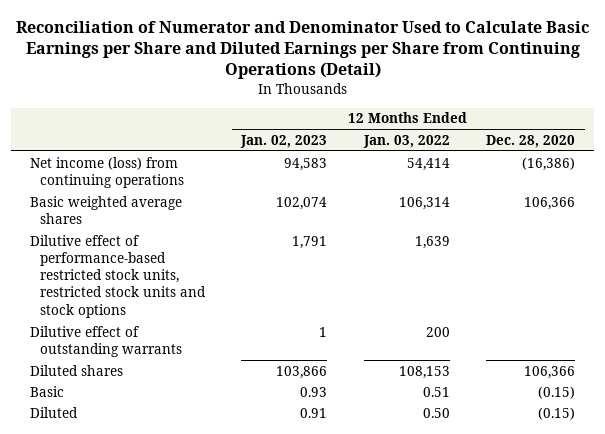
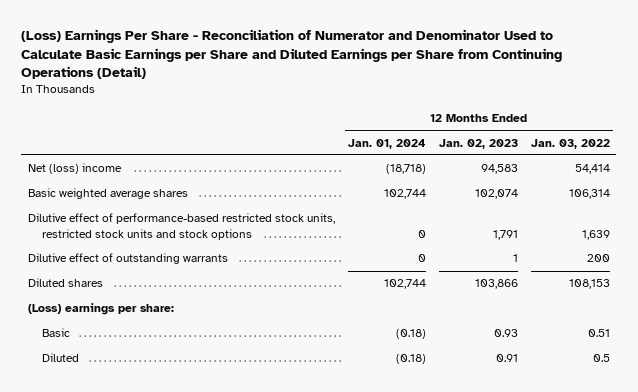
- Reconciliation of Numerator and Denominator Used to Calculate Basic Earnings per Share and Diluted Earnings per Share from Continuing Operations (Detail)
+ (Loss) Earnings Per Share - Reconciliation of Numerator and Denominator Used to Calculate Basic Earnings per Share and Diluted Earnings per Share from Continuing Operations (Detail)
- | 12 Months Ended Jan. 02, 2023 | 12 Months Ended Jan. 03, 2022 | 12 Months Ended Dec. 28, 2020
+ | 12 Months Ended Jan. 01, 2024 | 12 Months Ended Jan. 02, 2023 | 12 Months Ended Jan. 03, 2022
- Net income (loss) from continuing operations | 94,583 | 54,414 | (16,386)
+ Net (loss) income | (18,718) | 94,583 | 54,414
+ (Loss) earnings per share:
- Diluted | 0.91 | 0.50 | (0.15)
+ Diluted | (0.18) | 0.91 | 0.5

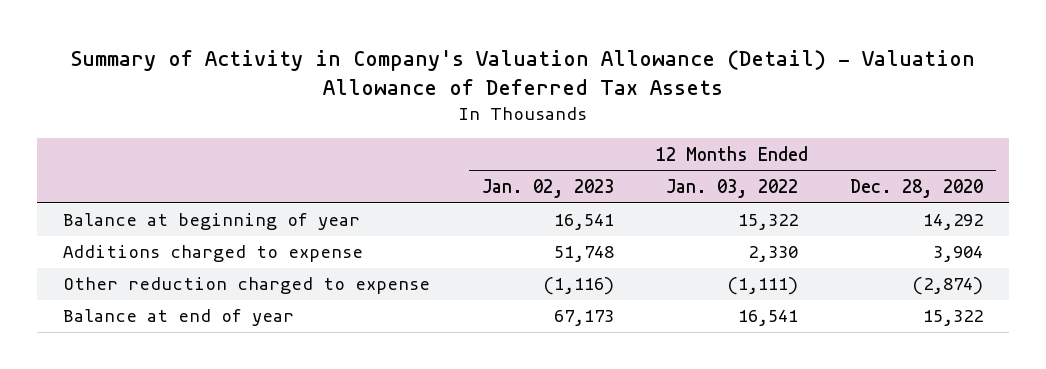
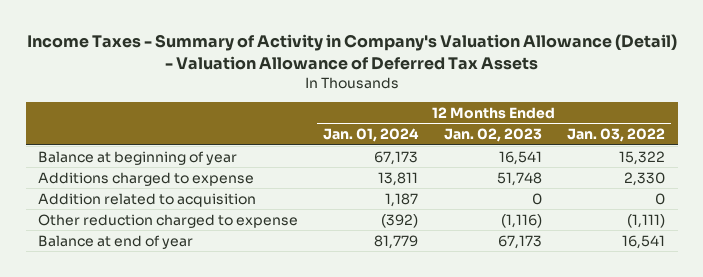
- Summary of Activity in Company's Valuation Allowance (Detail) - Valuation Allowance of Deferred Tax Assets
+ Income Taxes - Summary of Activity in Company's Valuation Allowance (Detail) - Valuation Allowance of Deferred Tax Assets
- | 12 Months Ended Jan. 02, 2023 | 12 Months Ended Jan. 03, 2022 | 12 Months Ended Dec. 28, 2020
+ | 12 Months Ended Jan. 01, 2024 | 12 Months Ended Jan. 02, 2023 | 12 Months Ended Jan. 03, 2022
+ Addition related to acquisition | 1,187 | 0 | 0

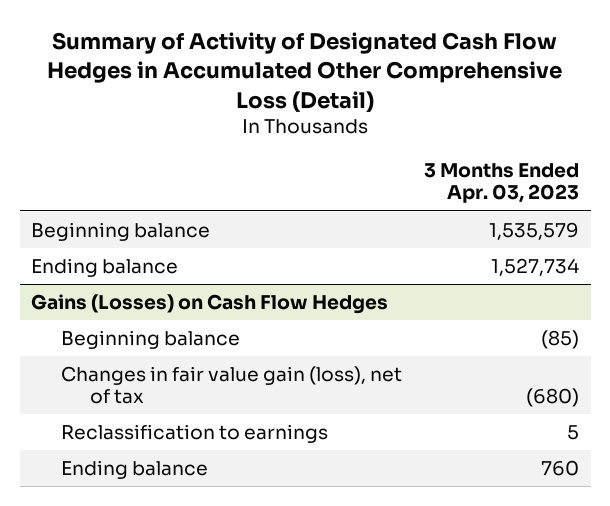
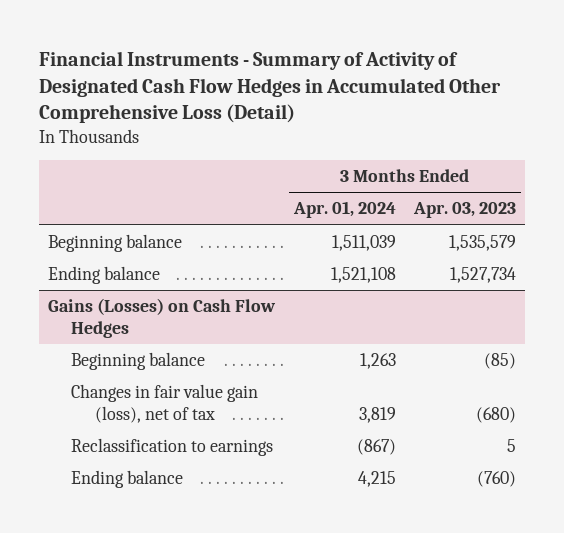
- Summary of Activity of Designated Cash Flow Hedges in Accumulated Other Comprehensive Loss (Detail)
+ Financial Instruments - Summary of Activity of Designated Cash Flow Hedges in Accumulated Other Comprehensive Loss (Detail)
- | 3 Months Ended Apr. 03, 2023
+ | 3 Months Ended Apr. 01, 2024 | 3 Months Ended Apr. 03, 2023
@ Gains (Losses) on Cash Flow Hedges
- Ending balance | 760
+ Ending balance | 4,215 | (760)

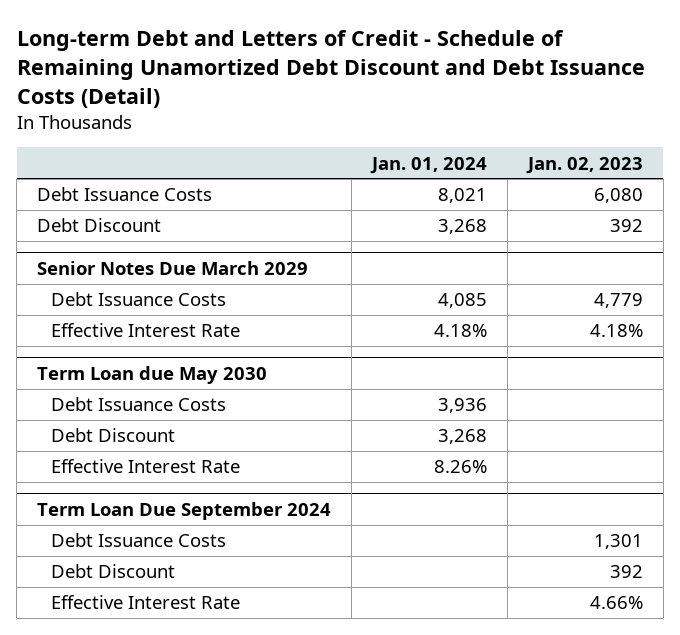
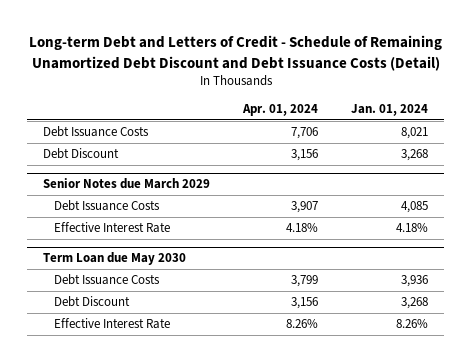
- | Jan. 01, 2024 | Jan. 02, 2023
+ | Apr. 01, 2024 | Jan. 01, 2024
- Senior Notes Due March 2029
+ Senior Notes due March 2029
- Term Loan Due September 2024
- Debt Issuance Costs | | 1,301
- Debt Discount | | 392
- Effective Interest Rate | | 4.66%

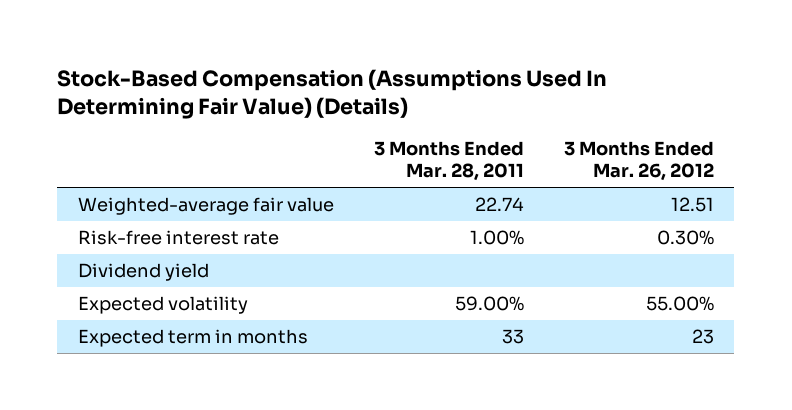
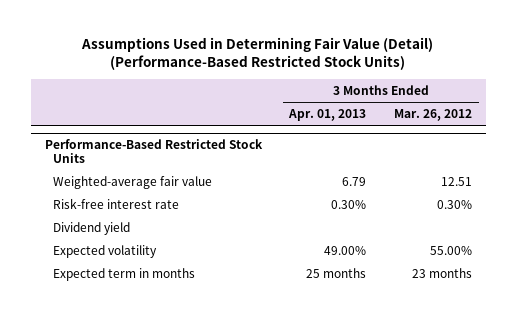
- Stock-Based Compensation (Assumptions Used In Determining Fair Value) (Details)
+ Assumptions Used in Determining Fair Value (Detail) (Performance-Based Restricted Stock Units)
- | 3 Months Ended Mar. 28, 2011 | 3 Months Ended Mar. 26, 2012
+ | 3 Months Ended Apr. 01, 2013 | 3 Months Ended Mar. 26, 2012
+ Performance-Based Restricted Stock Units
- Expected term in months | 33 | 23
+ Expected term in months | 25 months | 23 months

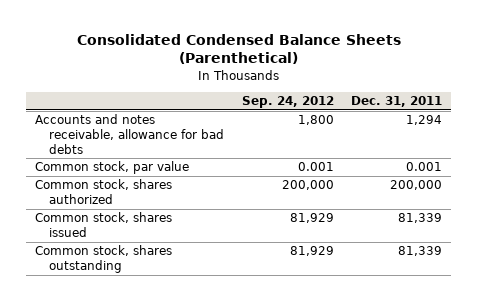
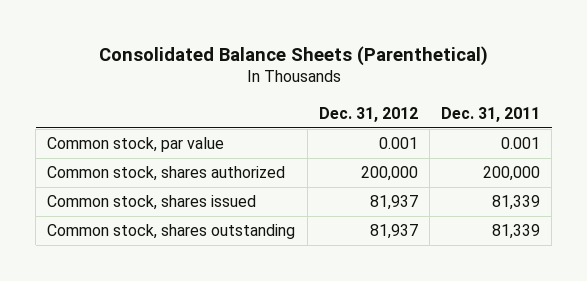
- Consolidated Condensed Balance Sheets (Parenthetical)
+ Consolidated Balance Sheets (Parenthetical)
- | Sep. 24, 2012 | Dec. 31, 2011
+ | Dec. 31, 2012 | Dec. 31, 2011
- Accounts and notes receivable, allowance for bad debts | 1,800 | 1,294

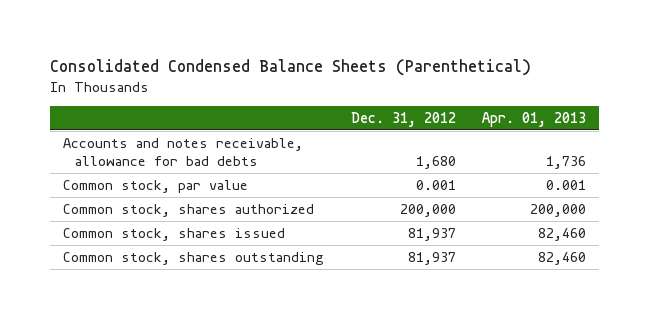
- Consolidated Balance Sheets (Parenthetical)
+ Consolidated Condensed Balance Sheets (Parenthetical)
- | Dec. 31, 2012 | Dec. 31, 2011
+ | Dec. 31, 2012 | Apr. 01, 2013
+ Accounts and notes receivable, allowance for bad debts | 1,680 | 1,736

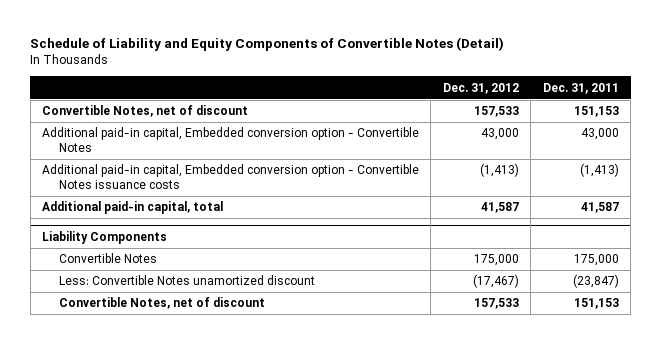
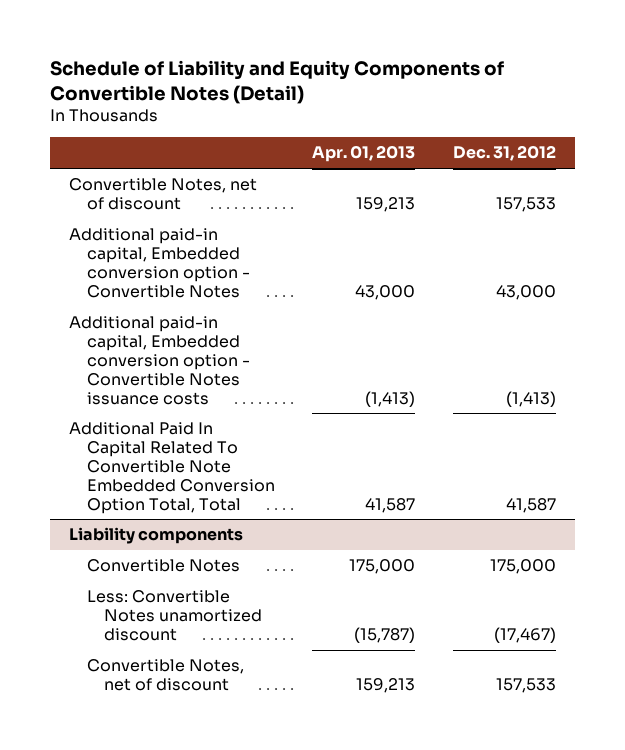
- | Dec. 31, 2012 | Dec. 31, 2011
+ | Apr. 01, 2013 | Dec. 31, 2012
- Additional paid-in capital, total | 41,587 | 41,587
- Liability Components
+ Additional Paid In Capital Related To Convertible Note Embedded Conversion Option Total, Total | 41,587 | 41,587
+ Liability components

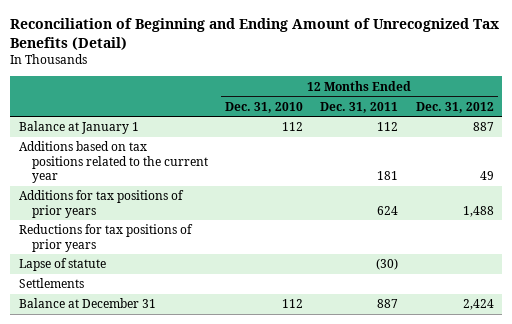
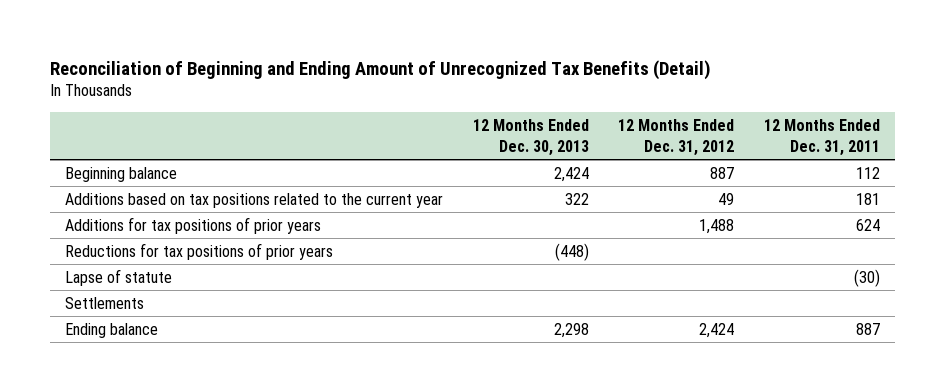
- | 12 Months Ended Dec. 31, 2010 | 12 Months Ended Dec. 31, 2011 | 12 Months Ended Dec. 31, 2012
+ | 12 Months Ended Dec. 30, 2013 | 12 Months Ended Dec. 31, 2012 | 12 Months Ended Dec. 31, 2011
- Balance at January 1 | 112 | 112 | 887
+ Beginning balance | 2,424 | 887 | 112
- Balance at December 31 | 112 | 887 | 2,424
+ Ending balance | 2,298 | 2,424 | 887

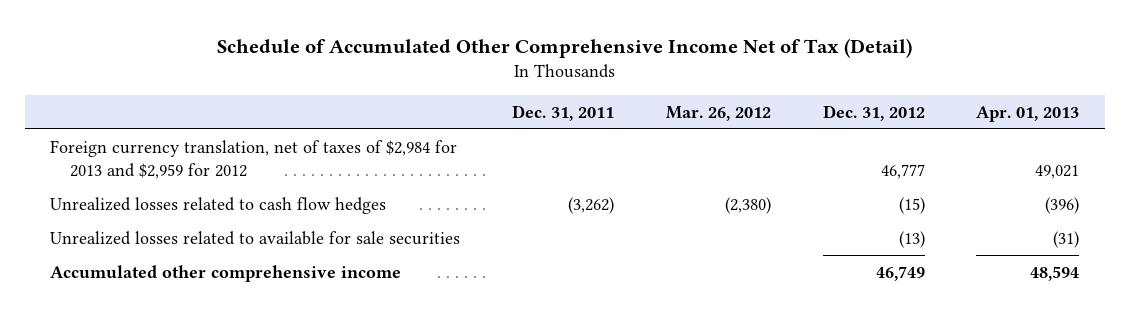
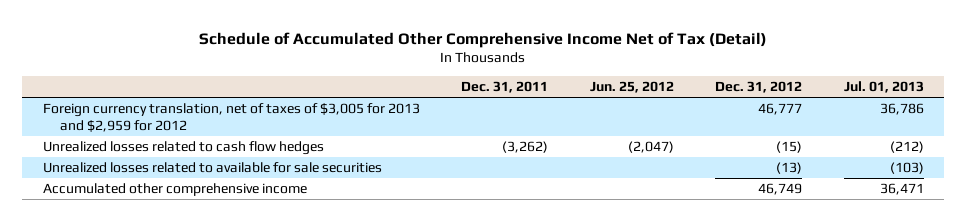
- | Dec. 31, 2011 | Mar. 26, 2012 | Dec. 31, 2012 | Apr. 01, 2013
+ | Dec. 31, 2011 | Jun. 25, 2012 | Dec. 31, 2012 | Jul. 01, 2013
- Foreign currency translation, net of taxes of $2,984 for 2013 and $2,959 for 2012 | | | 46,777 | 49,021
+ Foreign currency translation, net of taxes of $3,005 for 2013 and $2,959 for 2012 | | | 46,777 | 36,786

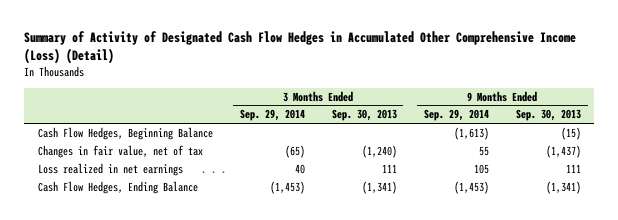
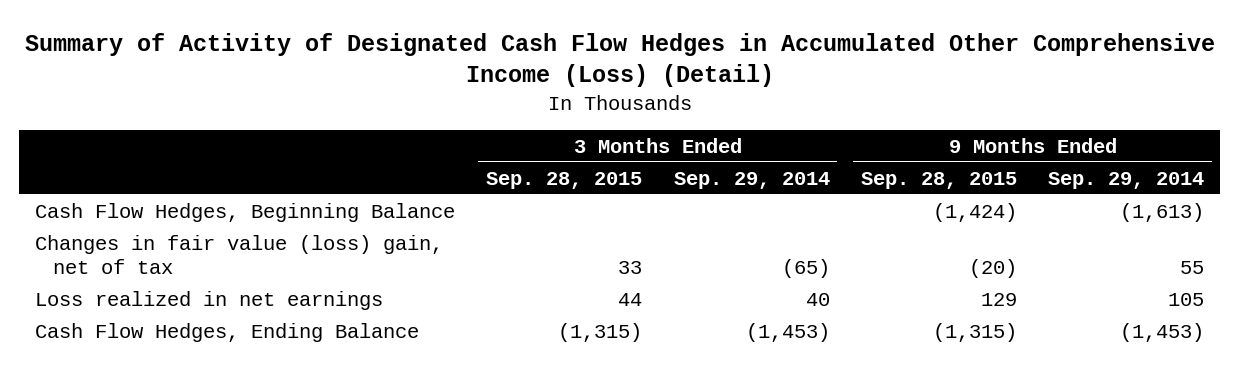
- | 3 Months Ended Sep. 29, 2014 | 3 Months Ended Sep. 30, 2013 | 9 Months Ended Sep. 29, 2014 | 9 Months Ended Sep. 30, 2013
+ | 3 Months Ended Sep. 28, 2015 | 3 Months Ended Sep. 29, 2014 | 9 Months Ended Sep. 28, 2015 | 9 Months Ended Sep. 29, 2014
- Changes in fair value, net of tax | (65) | (1,240) | 55 | (1,437)
+ Changes in fair value (loss) gain, net of tax | 33 | (65) | (20) | 55

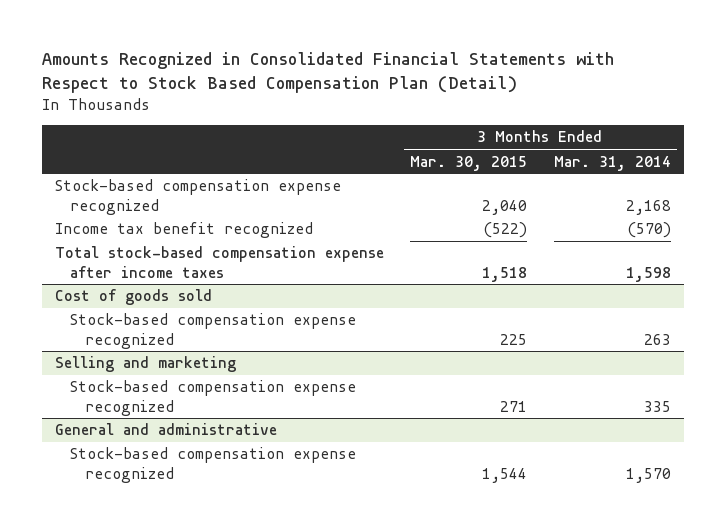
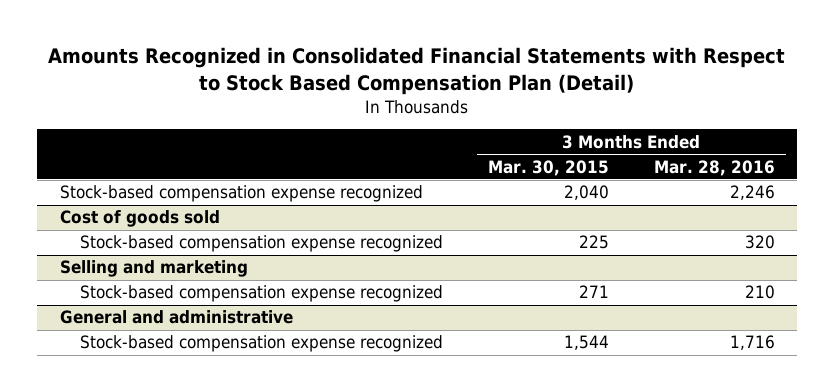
- | 3 Months Ended Mar. 30, 2015 | 3 Months Ended Mar. 31, 2014
+ | 3 Months Ended Mar. 30, 2015 | 3 Months Ended Mar. 28, 2016
- Income tax benefit recognized | (522) | (570)
- Total stock-based compensation expense after income taxes | 1,518 | 1,598

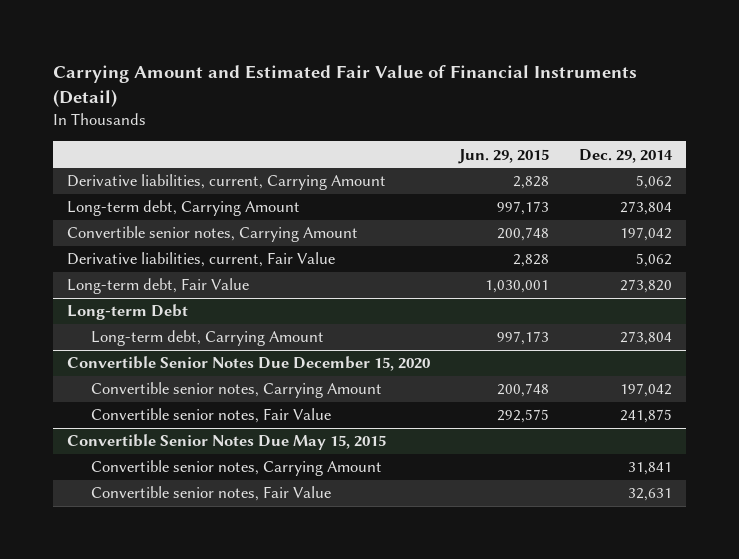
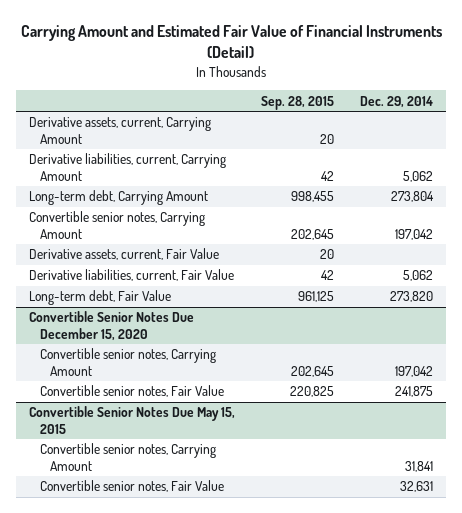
- | Jun. 29, 2015 | Dec. 29, 2014
+ | Sep. 28, 2015 | Dec. 29, 2014
+ Derivative assets, current, Carrying Amount | 20 |
+ Derivative assets, current, Fair Value | 20 |
- Long-term Debt
- Long-term debt, Carrying Amount | 997,173 | 273,804

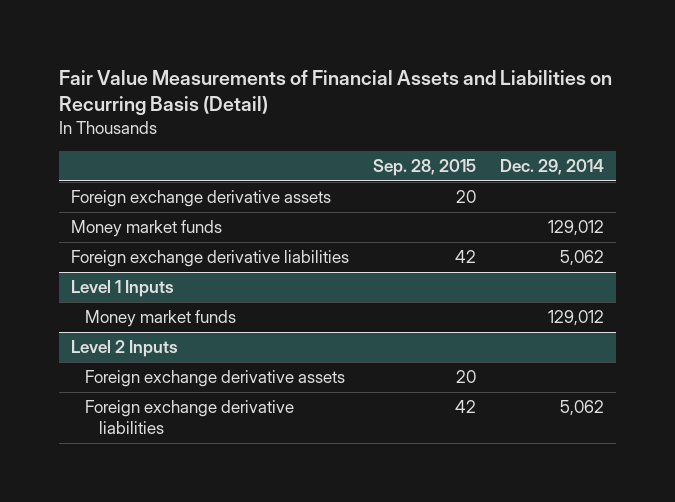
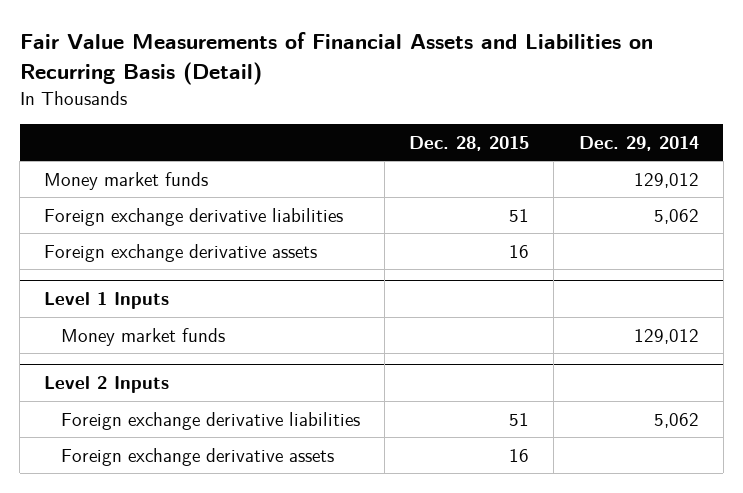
- | Sep. 28, 2015 | Dec. 29, 2014
+ | Dec. 28, 2015 | Dec. 29, 2014
moved down: Foreign exchange derivative assets | 16 |
@ Level 2 Inputs
moved down: Foreign exchange derivative assets | 16 |

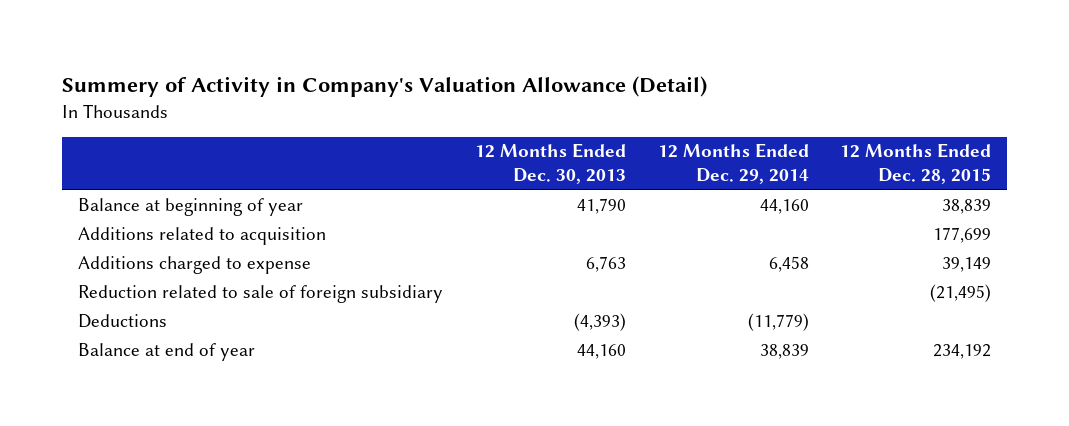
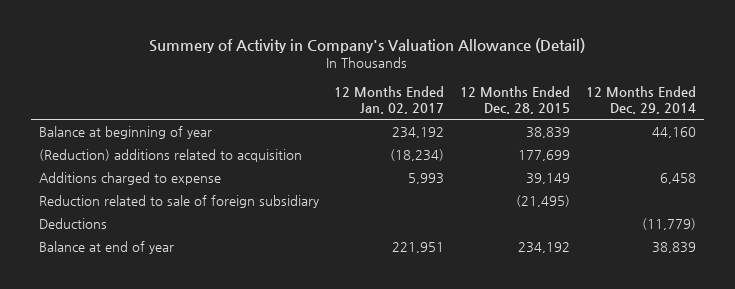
- | 12 Months Ended Dec. 30, 2013 | 12 Months Ended Dec. 29, 2014 | 12 Months Ended Dec. 28, 2015
+ | 12 Months Ended Jan. 02, 2017 | 12 Months Ended Dec. 28, 2015 | 12 Months Ended Dec. 29, 2014
- Additions related to acquisition | | | 177,699
+ (Reduction) additions related to acquisition | (18,234) | 177,699 |

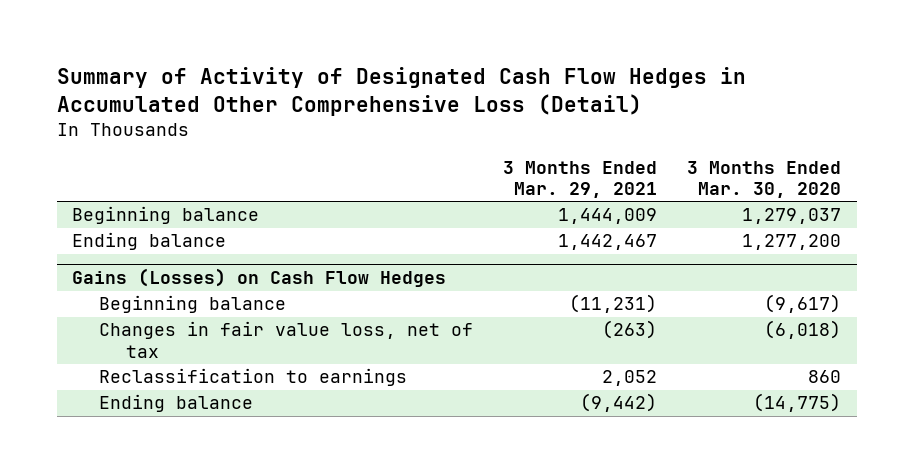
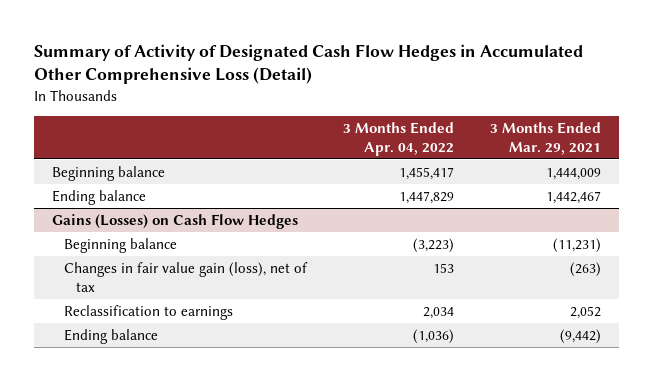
- | 3 Months Ended Mar. 29, 2021 | 3 Months Ended Mar. 30, 2020
+ | 3 Months Ended Apr. 04, 2022 | 3 Months Ended Mar. 29, 2021
@ Gains (Losses) on Cash Flow Hedges
- Changes in fair value loss, net of tax | (263) | (6,018)
+ Changes in fair value gain (loss), net of tax | 153 | (263)

